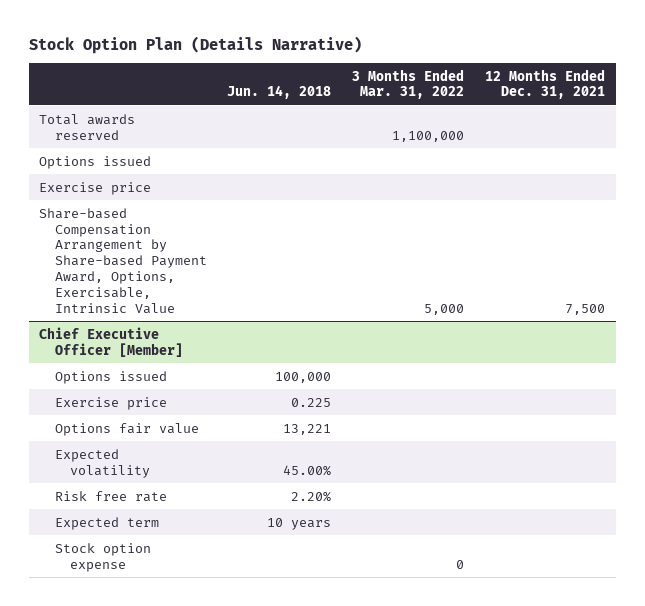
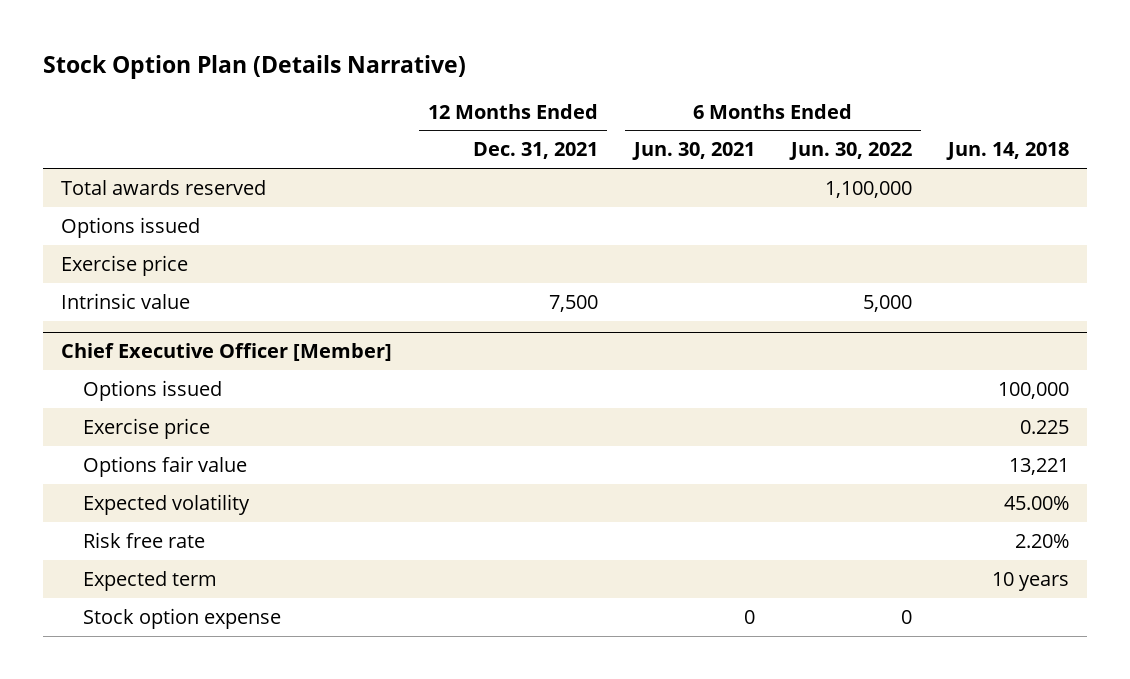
- | Jun. 14, 2018 | 3 Months Ended Mar. 31, 2022 | 12 Months Ended Dec. 31, 2021
+ | 12 Months Ended Dec. 31, 2021 | 6 Months Ended Jun. 30, 2021 | 6 Months Ended Jun. 30, 2022 | Jun. 14, 2018
- Share-based Compensation Arrangement by Share-based Payment Award, Options, Exercisable, Intrinsic Value | | 5,000 | 7,500
+ Intrinsic value | 7,500 | | 5,000 |

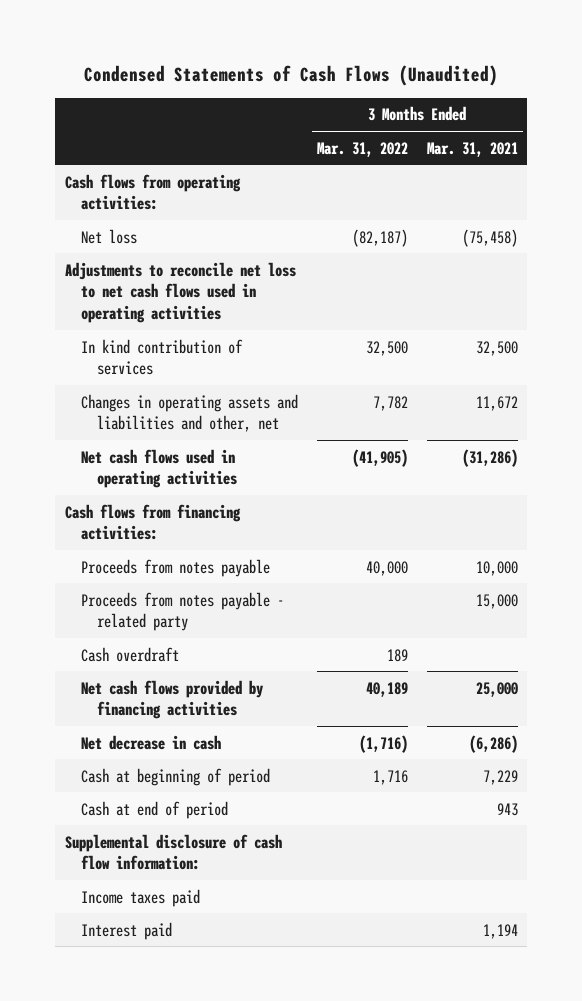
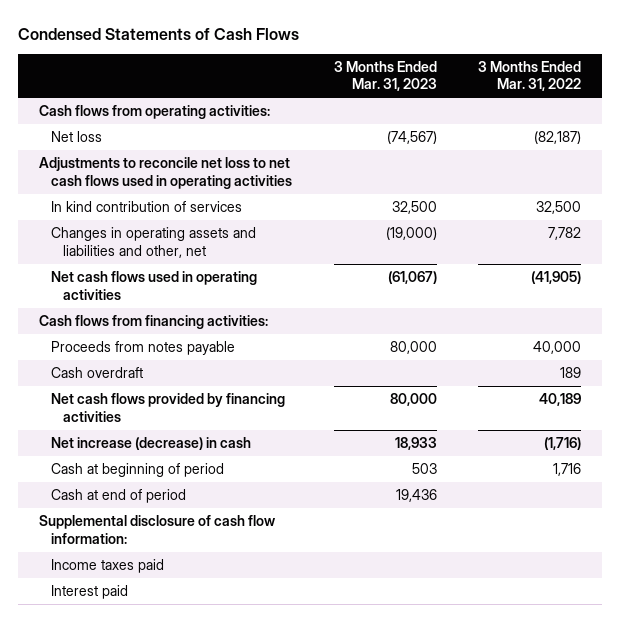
- Condensed Statements of Cash Flows (Unaudited)
+ Condensed Statements of Cash Flows
- | 3 Months Ended Mar. 31, 2022 | 3 Months Ended Mar. 31, 2021
+ | 3 Months Ended Mar. 31, 2023 | 3 Months Ended Mar. 31, 2022
- Proceeds from notes payable - related party | | 15,000
- Net decrease in cash | (1,716) | (6,286)
+ Net increase (decrease) in cash | 18,933 | (1,716)

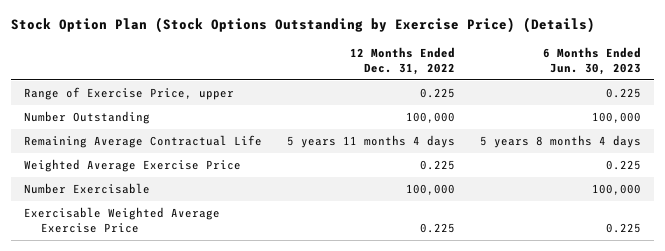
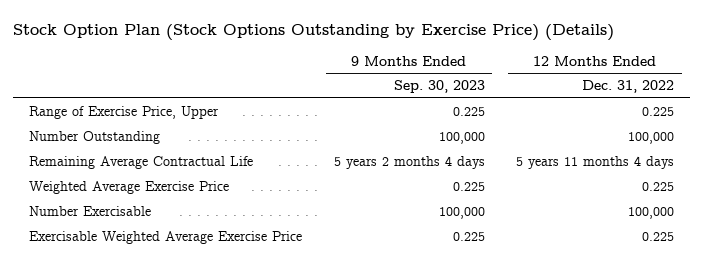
- | 12 Months Ended Dec. 31, 2022 | 6 Months Ended Jun. 30, 2023
+ | 9 Months Ended Sep. 30, 2023 | 12 Months Ended Dec. 31, 2022
- Range of Exercise Price, upper | 0.225 | 0.225
+ Range of Exercise Price, Upper | 0.225 | 0.225

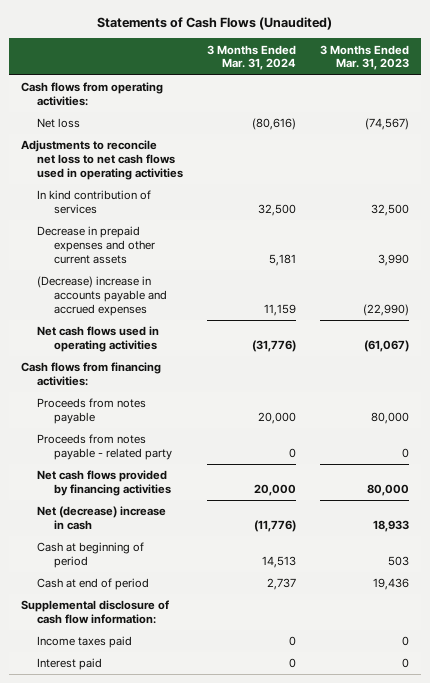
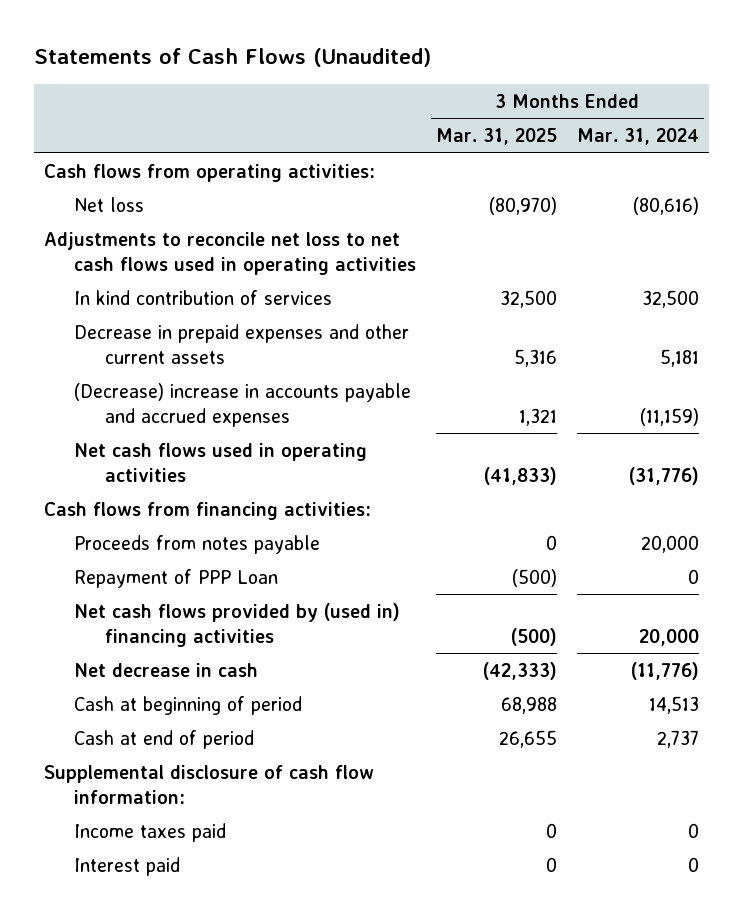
- | 3 Months Ended Mar. 31, 2024 | 3 Months Ended Mar. 31, 2023
+ | 3 Months Ended Mar. 31, 2025 | 3 Months Ended Mar. 31, 2024
- (Decrease) increase in accounts payable and accrued expenses | 11,159 | (22,990)
+ (Decrease) increase in accounts payable and accrued expenses | 1,321 | (11,159)
- Proceeds from notes payable - related party | 0 | 0
- Net cash flows provided by financing activities | 20,000 | 80,000
- Net (decrease) increase in cash | (11,776) | 18,933
+ Repayment of PPP Loan | (500) | 0
+ Net cash flows provided by (used in) financing activities | (500) | 20,000
+ Net decrease in cash | (42,333) | (11,776)

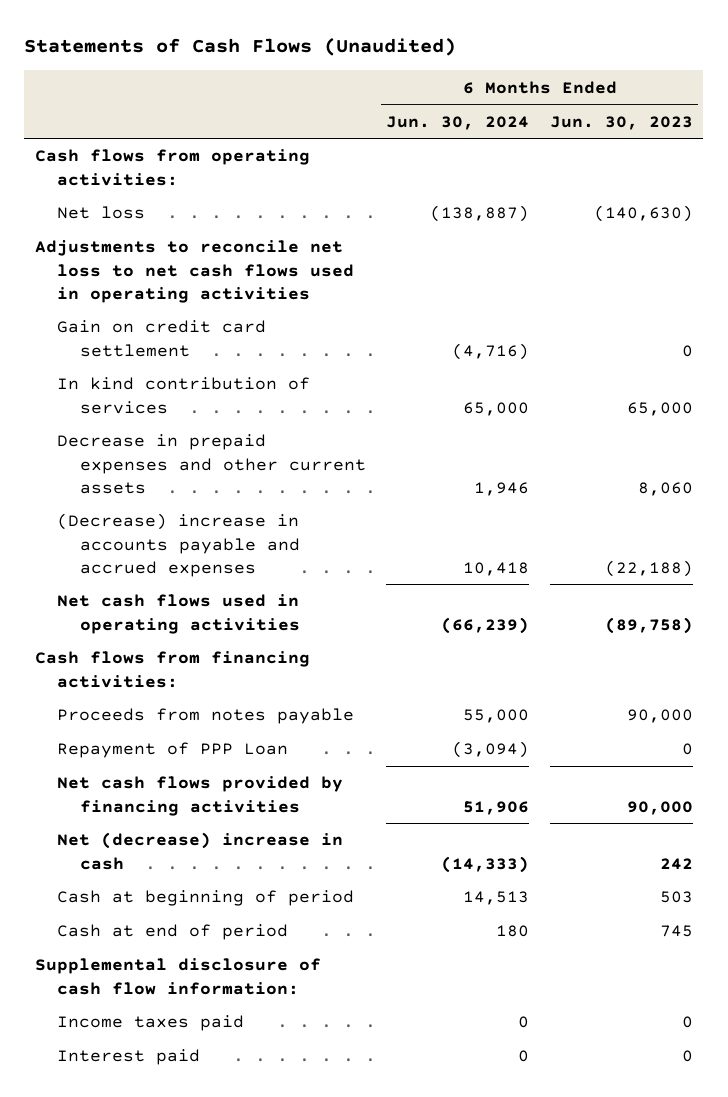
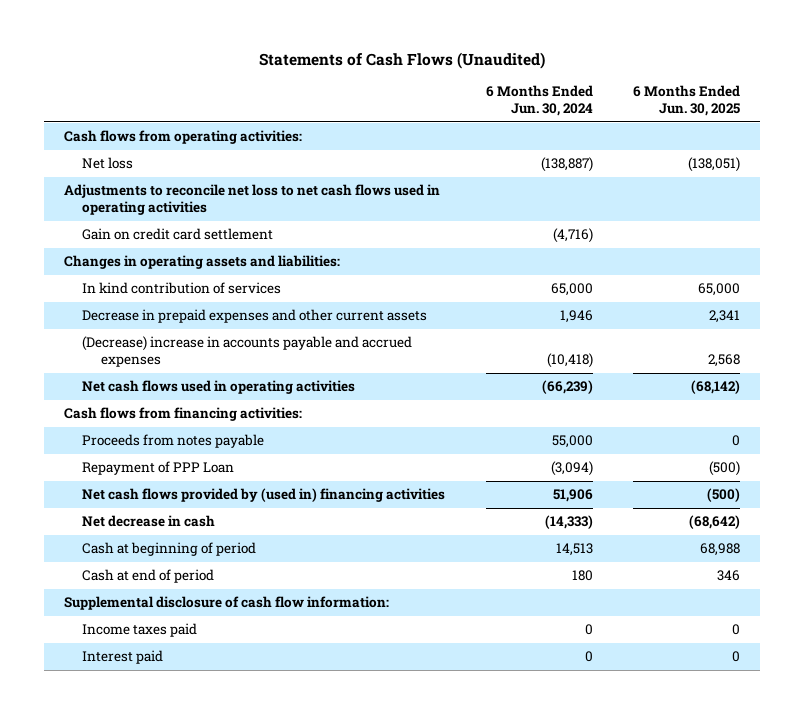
- | 6 Months Ended Jun. 30, 2024 | 6 Months Ended Jun. 30, 2023
+ | 6 Months Ended Jun. 30, 2024 | 6 Months Ended Jun. 30, 2025
+ Changes in operating assets and liabilities:
- (Decrease) increase in accounts payable and accrued expenses | 10,418 | (22,188)
+ (Decrease) increase in accounts payable and accrued expenses | (10,418) | 2,568
- Net cash flows provided by financing activities | 51,906 | 90,000
- Net (decrease) increase in cash | (14,333) | 242
+ Net cash flows provided by (used in) financing activities | 51,906 | (500)
+ Net decrease in cash | (14,333) | (68,642)

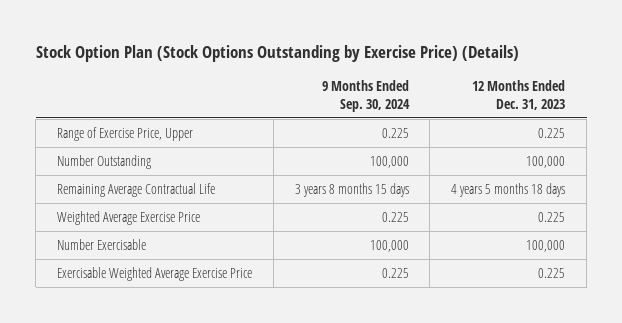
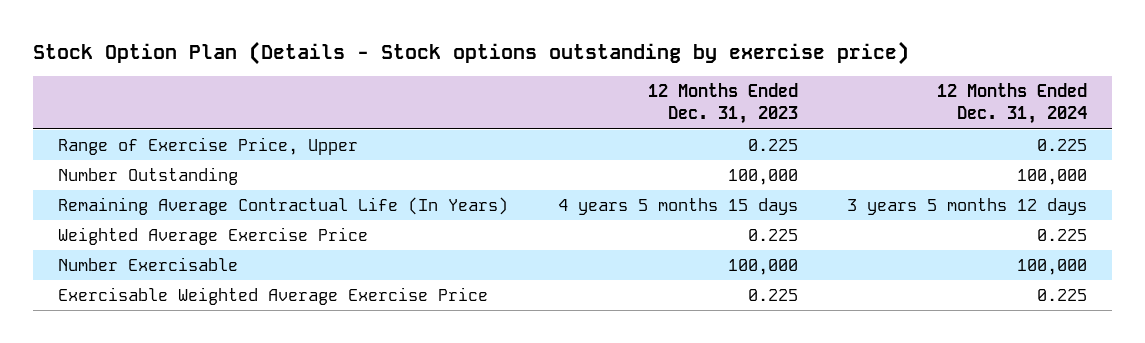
- Stock Option Plan (Stock Options Outstanding by Exercise Price) (Details)
+ Stock Option Plan (Details - Stock options outstanding by exercise price)
- | 9 Months Ended Sep. 30, 2024 | 12 Months Ended Dec. 31, 2023
+ | 12 Months Ended Dec. 31, 2023 | 12 Months Ended Dec. 31, 2024
- Remaining Average Contractual Life | 3 years 8 months 15 days | 4 years 5 months 18 days
+ Remaining Average Contractual Life (In Years) | 4 years 5 months 15 days | 3 years 5 months 12 days

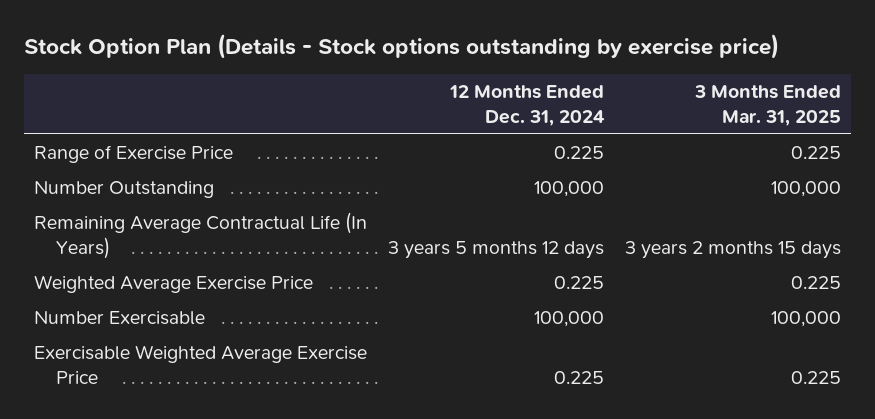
- | 12 Months Ended Dec. 31, 2023 | 12 Months Ended Dec. 31, 2024
+ | 12 Months Ended Dec. 31, 2024 | 3 Months Ended Mar. 31, 2025
- Range of Exercise Price, Upper | 0.225 | 0.225
+ Range of Exercise Price | 0.225 | 0.225

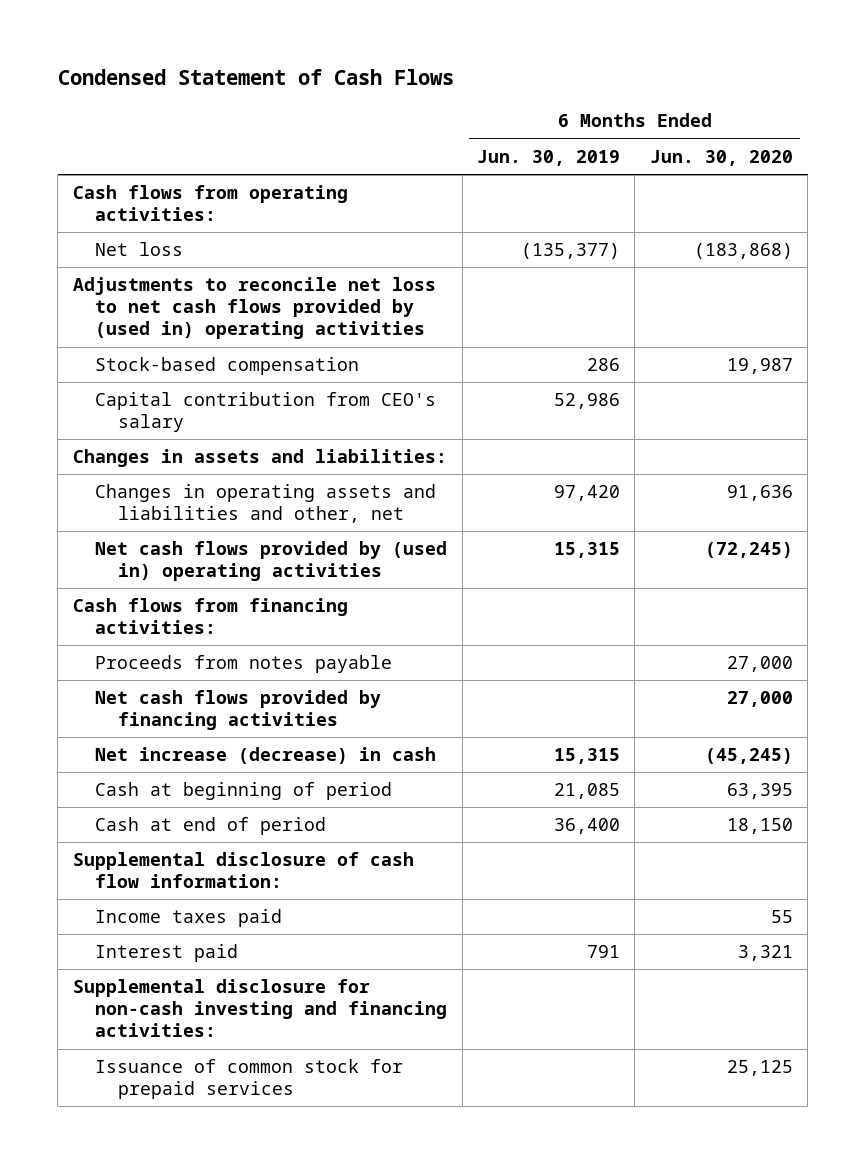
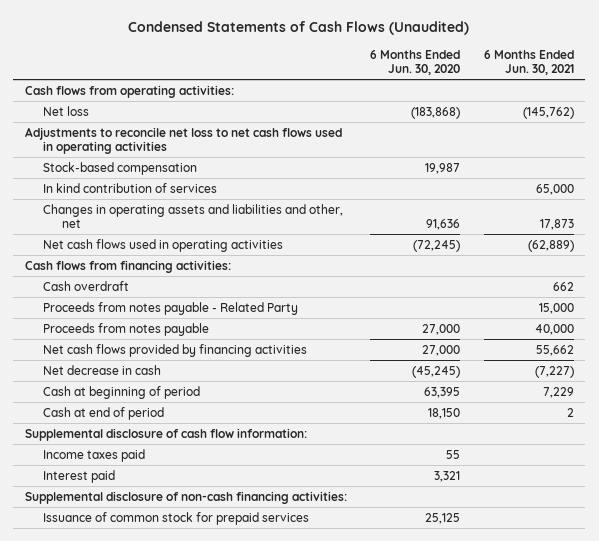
- Condensed Statement of Cash Flows
+ Condensed Statements of Cash Flows (Unaudited)
- | 6 Months Ended Jun. 30, 2019 | 6 Months Ended Jun. 30, 2020
+ | 6 Months Ended Jun. 30, 2020 | 6 Months Ended Jun. 30, 2021
- Adjustments to reconcile net loss to net cash flows provided by (used in) operating activities
+ Adjustments to reconcile net loss to net cash flows used in operating activities
- Capital contribution from CEO's salary | 52,986 |
- Changes in assets and liabilities:
+ In kind contribution of services | | 65,000
- Net cash flows provided by (used in) operating activities | 15,315 | (72,245)
+ Net cash flows used in operating activities | (72,245) | (62,889)
+ Cash overdraft | | 662
+ Proceeds from notes payable - Related Party | | 15,000
- Net increase (decrease) in cash | 15,315 | (45,245)
+ Net decrease in cash | (45,245) | (7,227)
- Supplemental disclosure for non-cash investing and financing activities:
+ Supplemental disclosure of non-cash financing activities:

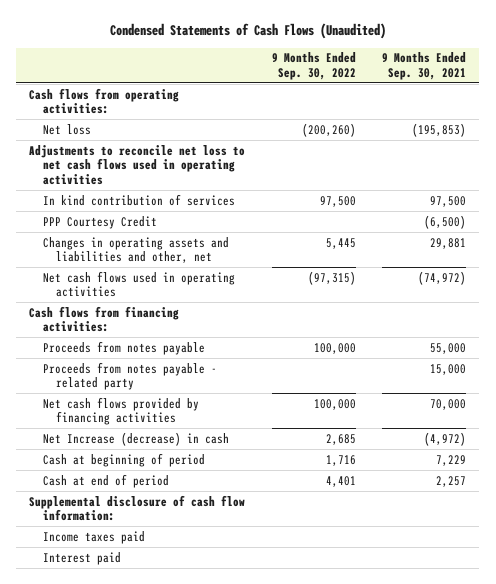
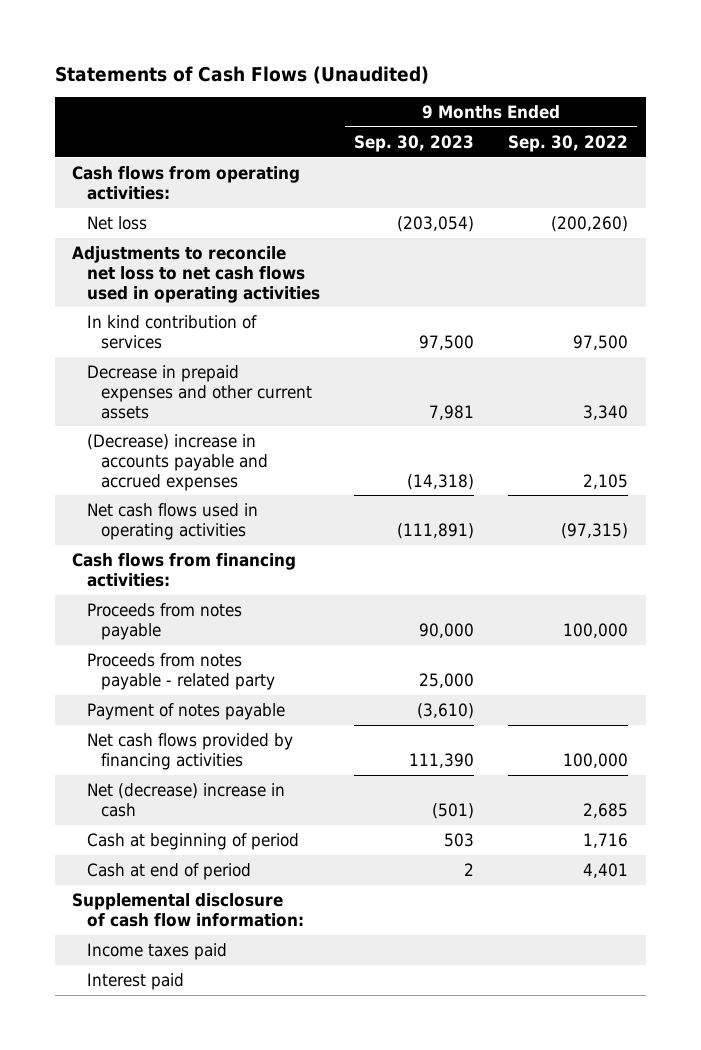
- Condensed Statements of Cash Flows (Unaudited)
+ Statements of Cash Flows (Unaudited)
- | 9 Months Ended Sep. 30, 2022 | 9 Months Ended Sep. 30, 2021
+ | 9 Months Ended Sep. 30, 2023 | 9 Months Ended Sep. 30, 2022
- PPP Courtesy Credit | | (6,500)
- Changes in operating assets and liabilities and other, net | 5,445 | 29,881
+ Decrease in prepaid expenses and other current assets | 7,981 | 3,340
+ (Decrease) increase in accounts payable and accrued expenses | (14,318) | 2,105
+ Payment of notes payable | (3,610) |
- Net Increase (decrease) in cash | 2,685 | (4,972)
+ Net (decrease) increase in cash | (501) | 2,685

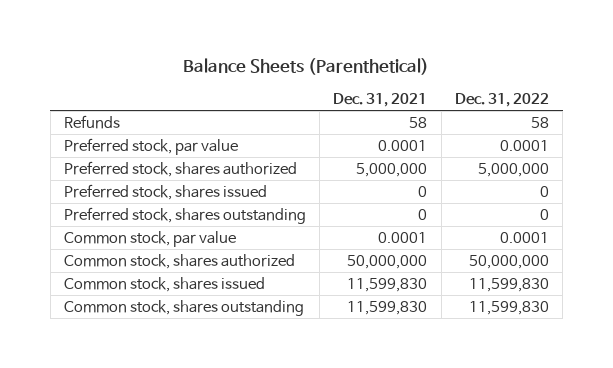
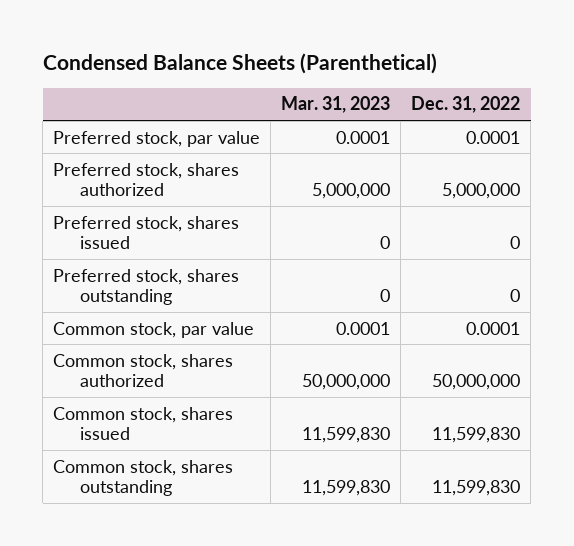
- Balance Sheets (Parenthetical)
+ Condensed Balance Sheets (Parenthetical)
- | Dec. 31, 2021 | Dec. 31, 2022
+ | Mar. 31, 2023 | Dec. 31, 2022
- Refunds | 58 | 58

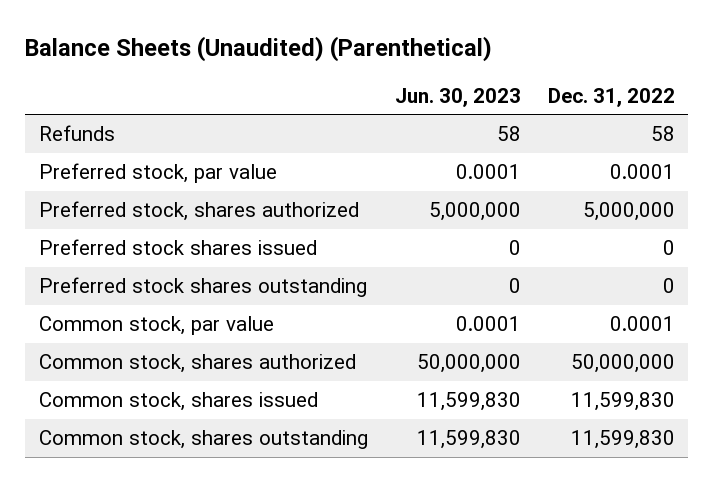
- Condensed Balance Sheets (Parenthetical)
+ Balance Sheets (Unaudited) (Parenthetical)
- | Mar. 31, 2023 | Dec. 31, 2022
+ | Jun. 30, 2023 | Dec. 31, 2022
+ Refunds | 58 | 58
- Preferred stock, shares issued | 0 | 0
- Preferred stock, shares outstanding | 0 | 0
+ Preferred stock shares issued | 0 | 0
+ Preferred stock shares outstanding | 0 | 0

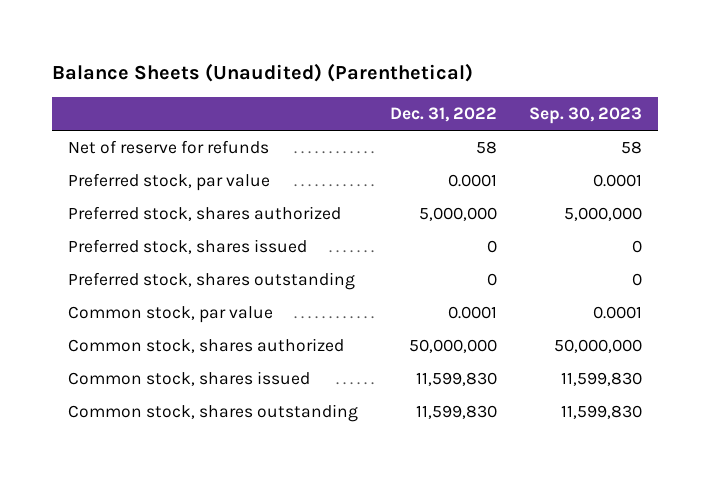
- | Jun. 30, 2023 | Dec. 31, 2022
+ | Dec. 31, 2022 | Sep. 30, 2023
- Refunds | 58 | 58
+ Net of reserve for refunds | 58 | 58
- Preferred stock shares issued | 0 | 0
- Preferred stock shares outstanding | 0 | 0
+ Preferred stock, shares issued | 0 | 0
+ Preferred stock, shares outstanding | 0 | 0

